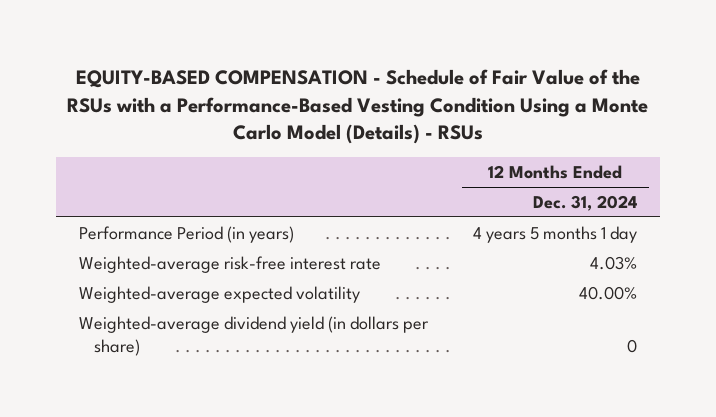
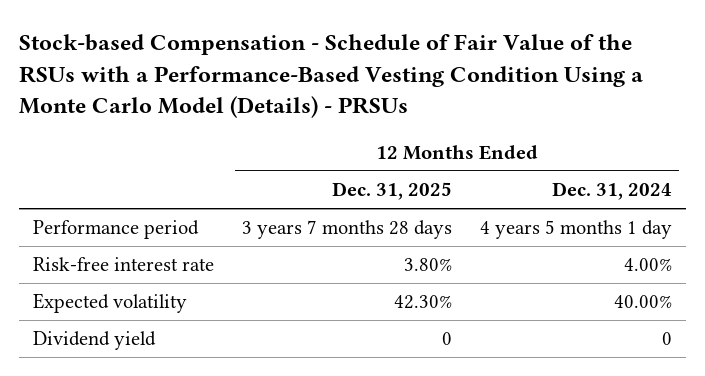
- EQUITY-BASED COMPENSATION - Schedule of Fair Value of the RSUs with a Performance-Based Vesting Condition Using a Monte Carlo Model (Details) - RSUs
+ Stock-based Compensation - Schedule of Fair Value of the RSUs with a Performance-Based Vesting Condition Using a Monte Carlo Model (Details) - PRSUs
- | 12 Months Ended Dec. 31, 2024
+ | 12 Months Ended Dec. 31, 2025 | 12 Months Ended Dec. 31, 2024
- Performance Period (in years) | 4 years 5 months 1 day
- Weighted-average risk-free interest rate | 4.03%
- Weighted-average expected volatility | 40.00%
- Weighted-average dividend yield (in dollars per share) | 0
+ Performance period | 3 years 7 months 28 days | 4 years 5 months 1 day
+ Risk-free interest rate | 3.80% | 4.00%
+ Expected volatility | 42.30% | 40.00%
+ Dividend yield | 0 | 0

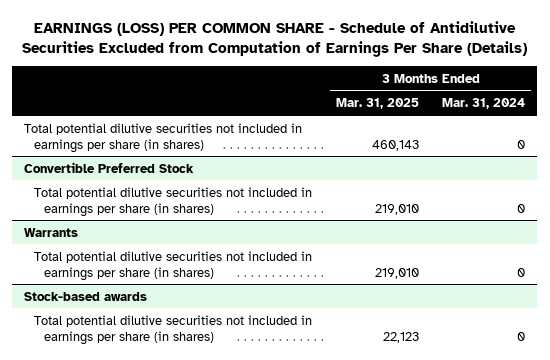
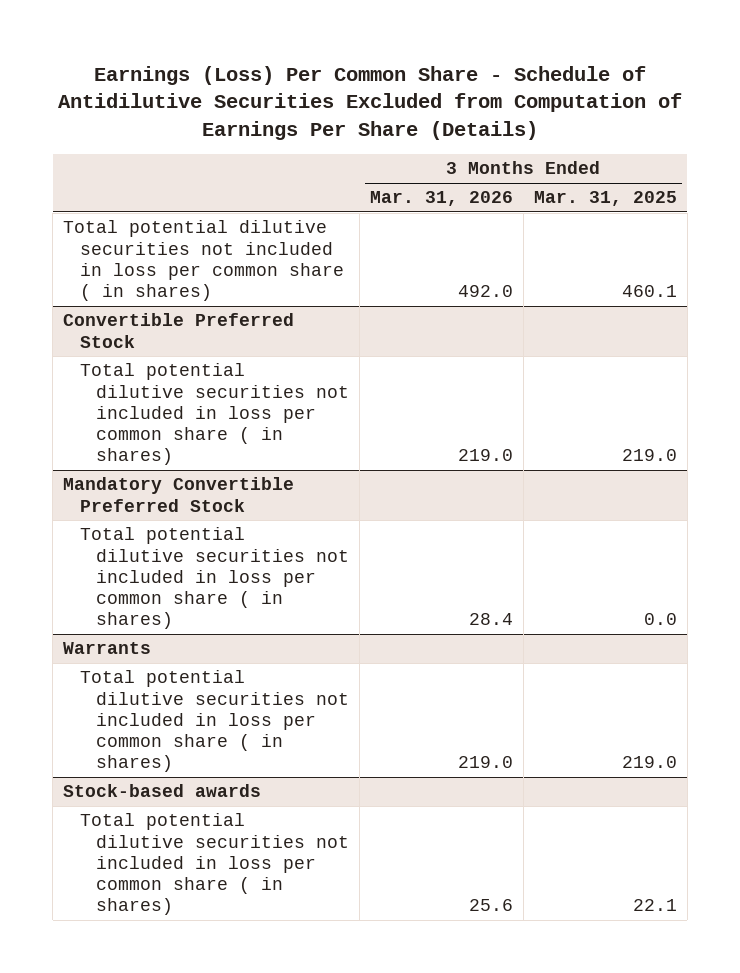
- EARNINGS (LOSS) PER COMMON SHARE - Schedule of Antidilutive Securities Excluded from Computation of Earnings Per Share (Details)
+ Earnings (Loss) Per Common Share - Schedule of Antidilutive Securities Excluded from Computation of Earnings Per Share (Details)
- | 3 Months Ended Mar. 31, 2025 | 3 Months Ended Mar. 31, 2024
+ | 3 Months Ended Mar. 31, 2026 | 3 Months Ended Mar. 31, 2025
- Total potential dilutive securities not included in earnings per share (in shares) | 460,143 | 0
+ Total potential dilutive securities not included in loss per common share ( in shares) | 492.0 | 460.1
@ Convertible Preferred Stock
- Total potential dilutive securities not included in earnings per share (in shares) | 219,010 | 0
+ Total potential dilutive securities not included in loss per common share ( in shares) | 219.0 | 219.0
+ Mandatory Convertible Preferred Stock
+ Total potential dilutive securities not included in loss per common share ( in shares) | 28.4 | 0.0
@ Warrants
- Total potential dilutive securities not included in earnings per share (in shares) | 219,010 | 0
+ Total potential dilutive securities not included in loss per common share ( in shares) | 219.0 | 219.0
@ Stock-based awards
- Total potential dilutive securities not included in earnings per share (in shares) | 22,123 | 0
+ Total potential dilutive securities not included in loss per common share ( in shares) | 25.6 | 22.1

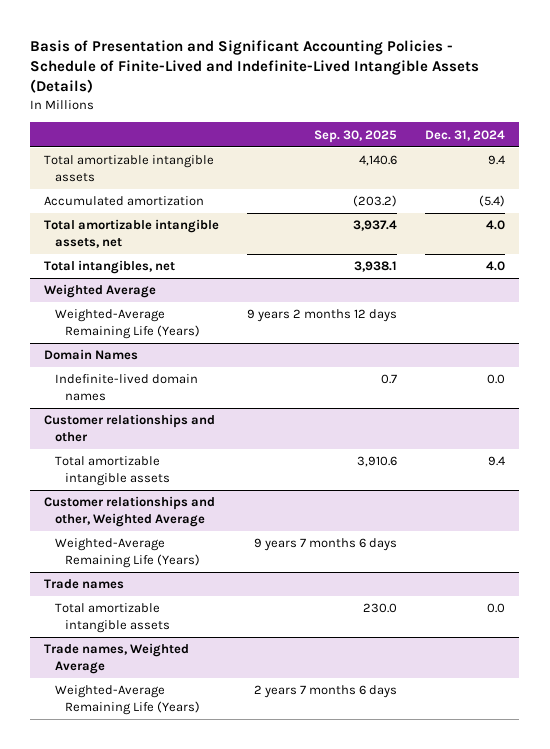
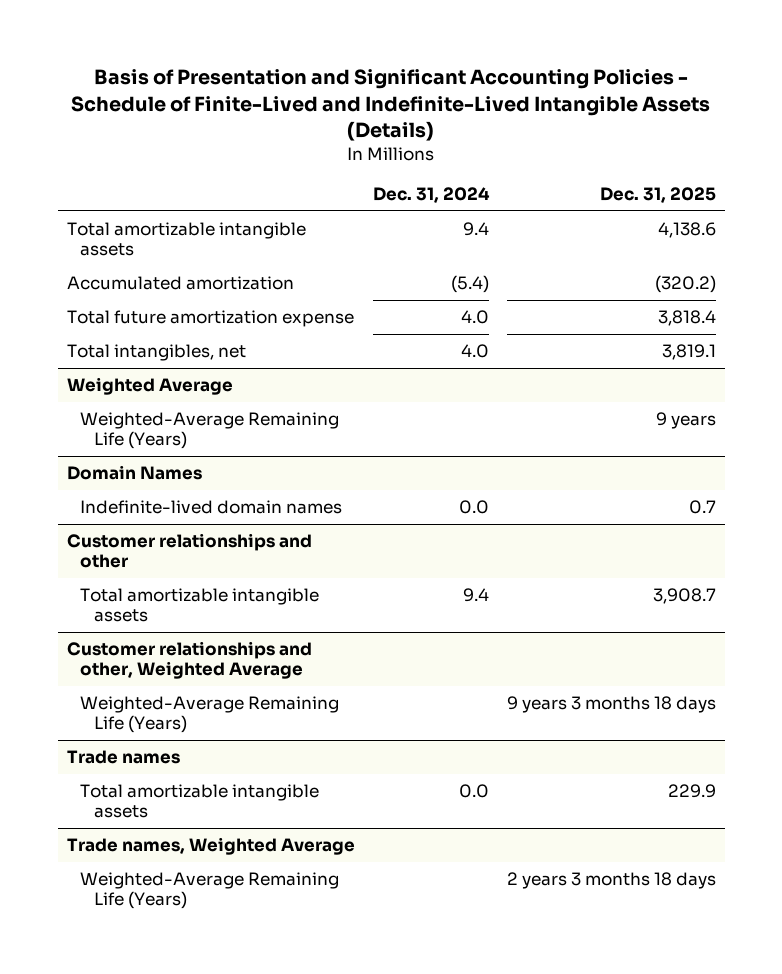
- | Sep. 30, 2025 | Dec. 31, 2024
+ | Dec. 31, 2024 | Dec. 31, 2025
- Total amortizable intangible assets, net | 3,937.4 | 4.0
+ Total future amortization expense | 4.0 | 3,818.4

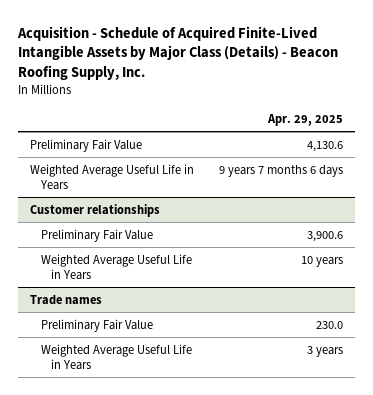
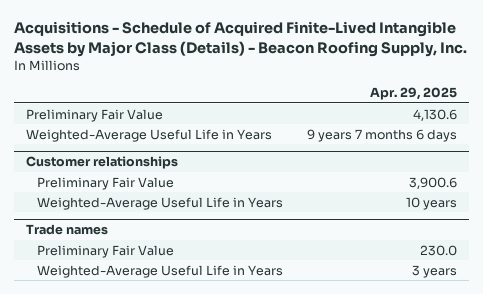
- Acquisition - Schedule of Acquired Finite-Lived Intangible Assets by Major Class (Details) - Beacon Roofing Supply, Inc.
+ Acquisitions - Schedule of Acquired Finite-Lived Intangible Assets by Major Class (Details) - Beacon Roofing Supply, Inc.
- Weighted Average Useful Life in Years | 9 years 7 months 6 days
+ Weighted-Average Useful Life in Years | 9 years 7 months 6 days
@ Customer relationships
- Weighted Average Useful Life in Years | 10 years
+ Weighted-Average Useful Life in Years | 10 years
@ Trade names
- Weighted Average Useful Life in Years | 3 years
+ Weighted-Average Useful Life in Years | 3 years

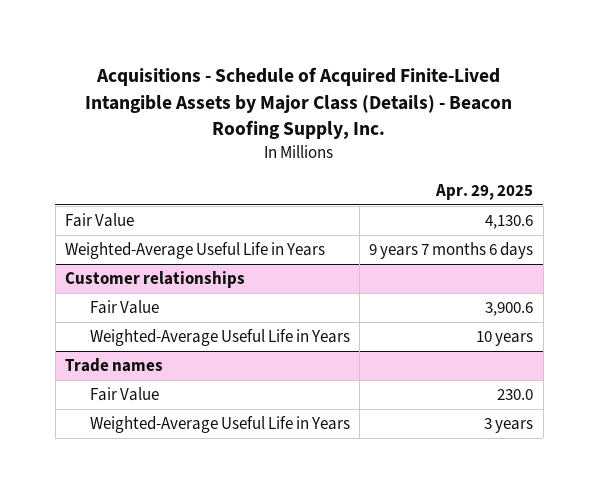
- Preliminary Fair Value | 4,130.6
+ Fair Value | 4,130.6
@ Customer relationships
- Preliminary Fair Value | 3,900.6
+ Fair Value | 3,900.6
@ Trade names
- Preliminary Fair Value | 230.0
+ Fair Value | 230.0

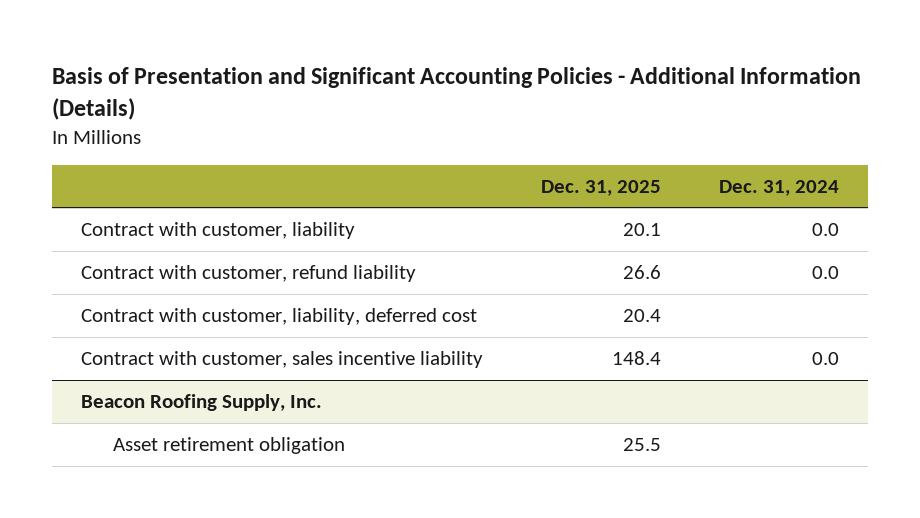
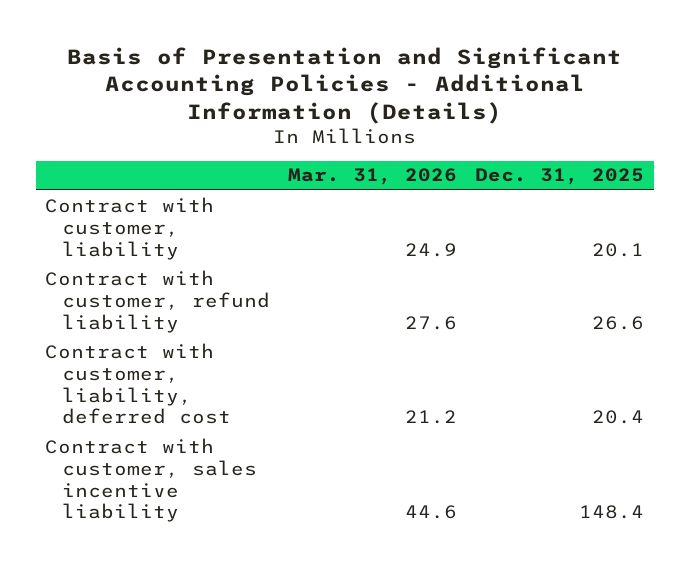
- | Dec. 31, 2025 | Dec. 31, 2024
+ | Mar. 31, 2026 | Dec. 31, 2025
- Beacon Roofing Supply, Inc.
- Asset retirement obligation | 25.5 |

